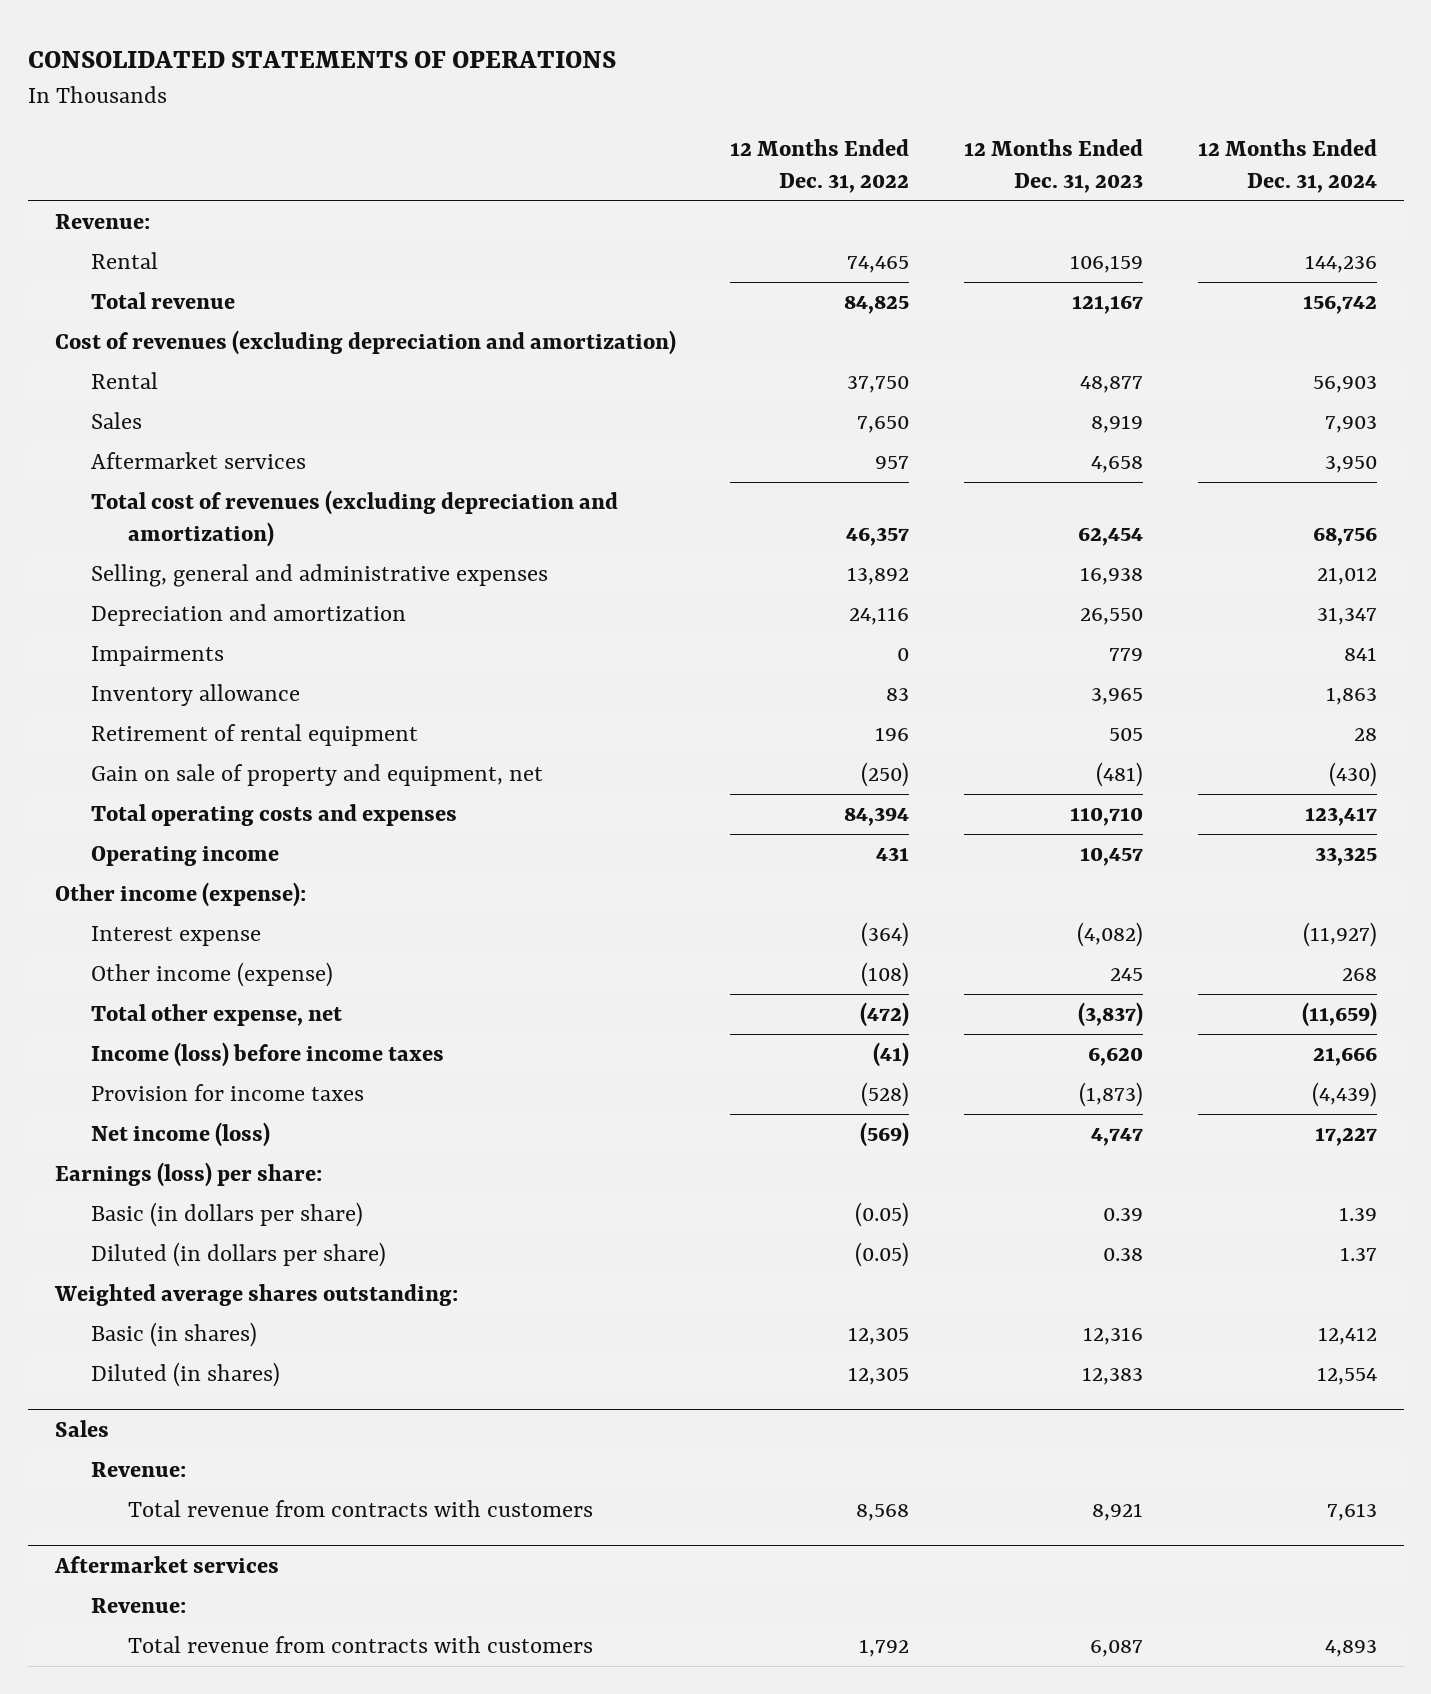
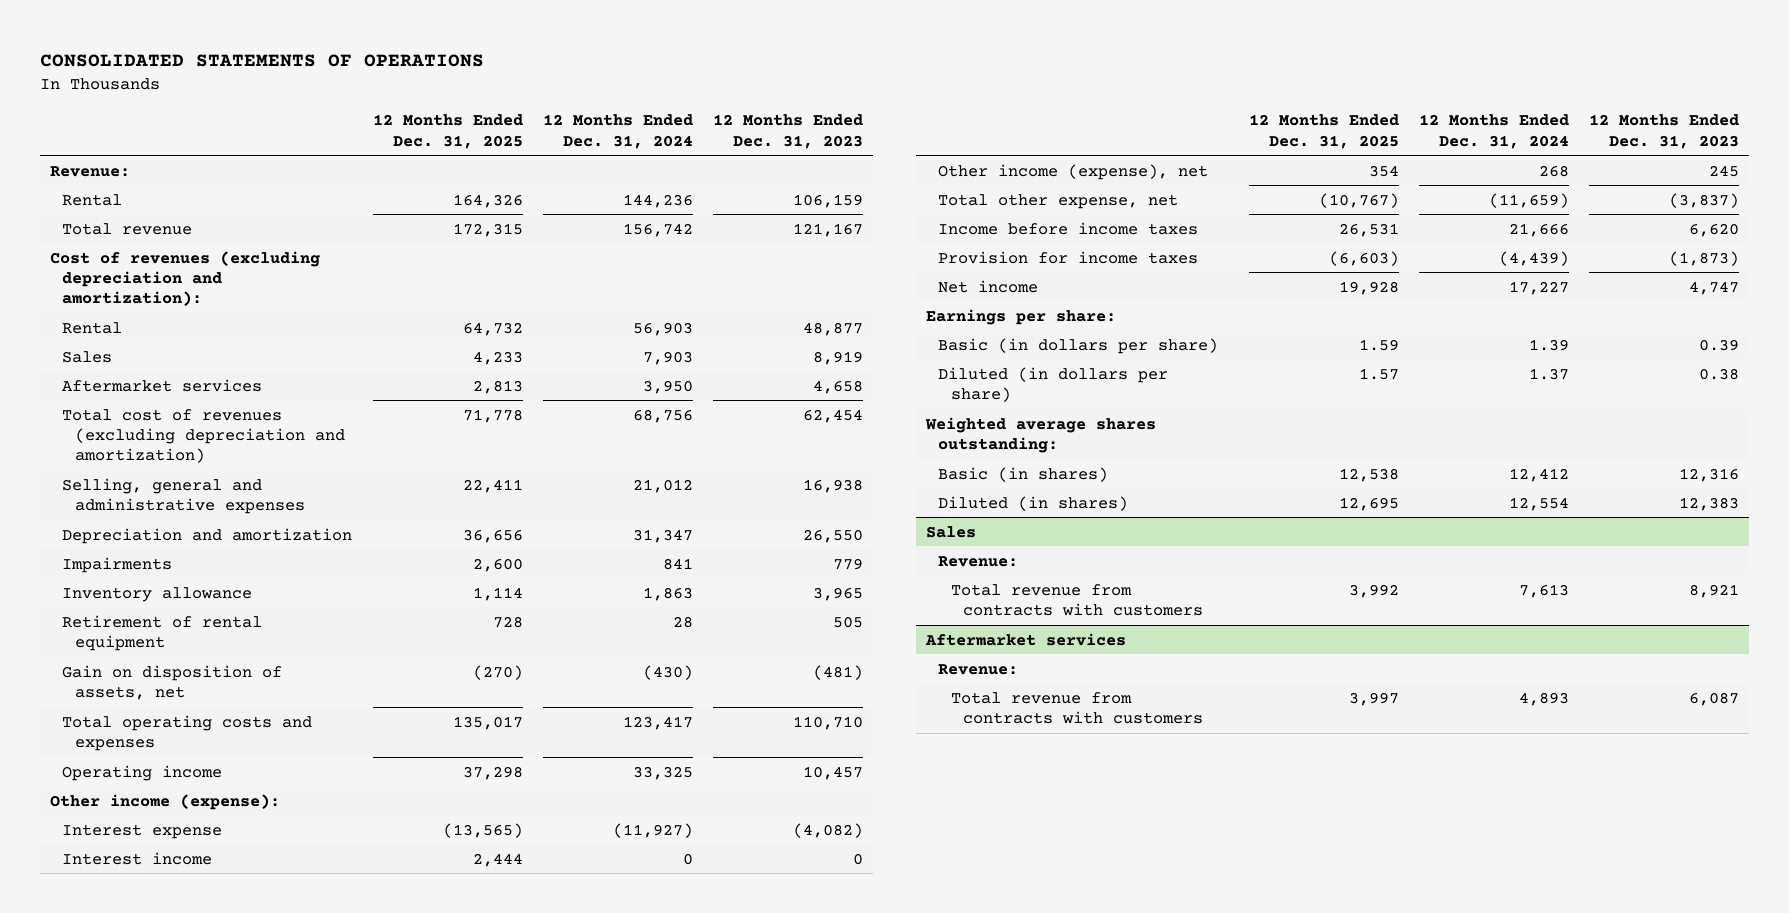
- | 12 Months Ended Dec. 31, 2022 | 12 Months Ended Dec. 31, 2023 | 12 Months Ended Dec. 31, 2024
+ | 12 Months Ended Dec. 31, 2025 | 12 Months Ended Dec. 31, 2024 | 12 Months Ended Dec. 31, 2023
- Cost of revenues (excluding depreciation and amortization)
+ Cost of revenues (excluding depreciation and amortization):
- Gain on sale of property and equipment, net | (250) | (481) | (430)
+ Gain on disposition of assets, net | (270) | (430) | (481)
- Other income (expense) | (108) | 245 | 268
+ Interest income | 2,444 | 0 | 0
+ Other income (expense), net | 354 | 268 | 245
- Income (loss) before income taxes | (41) | 6,620 | 21,666
+ Income before income taxes | 26,531 | 21,666 | 6,620
- Net income (loss) | (569) | 4,747 | 17,227
- Earnings (loss) per share:
+ Net income | 19,928 | 17,227 | 4,747
+ Earnings per share:

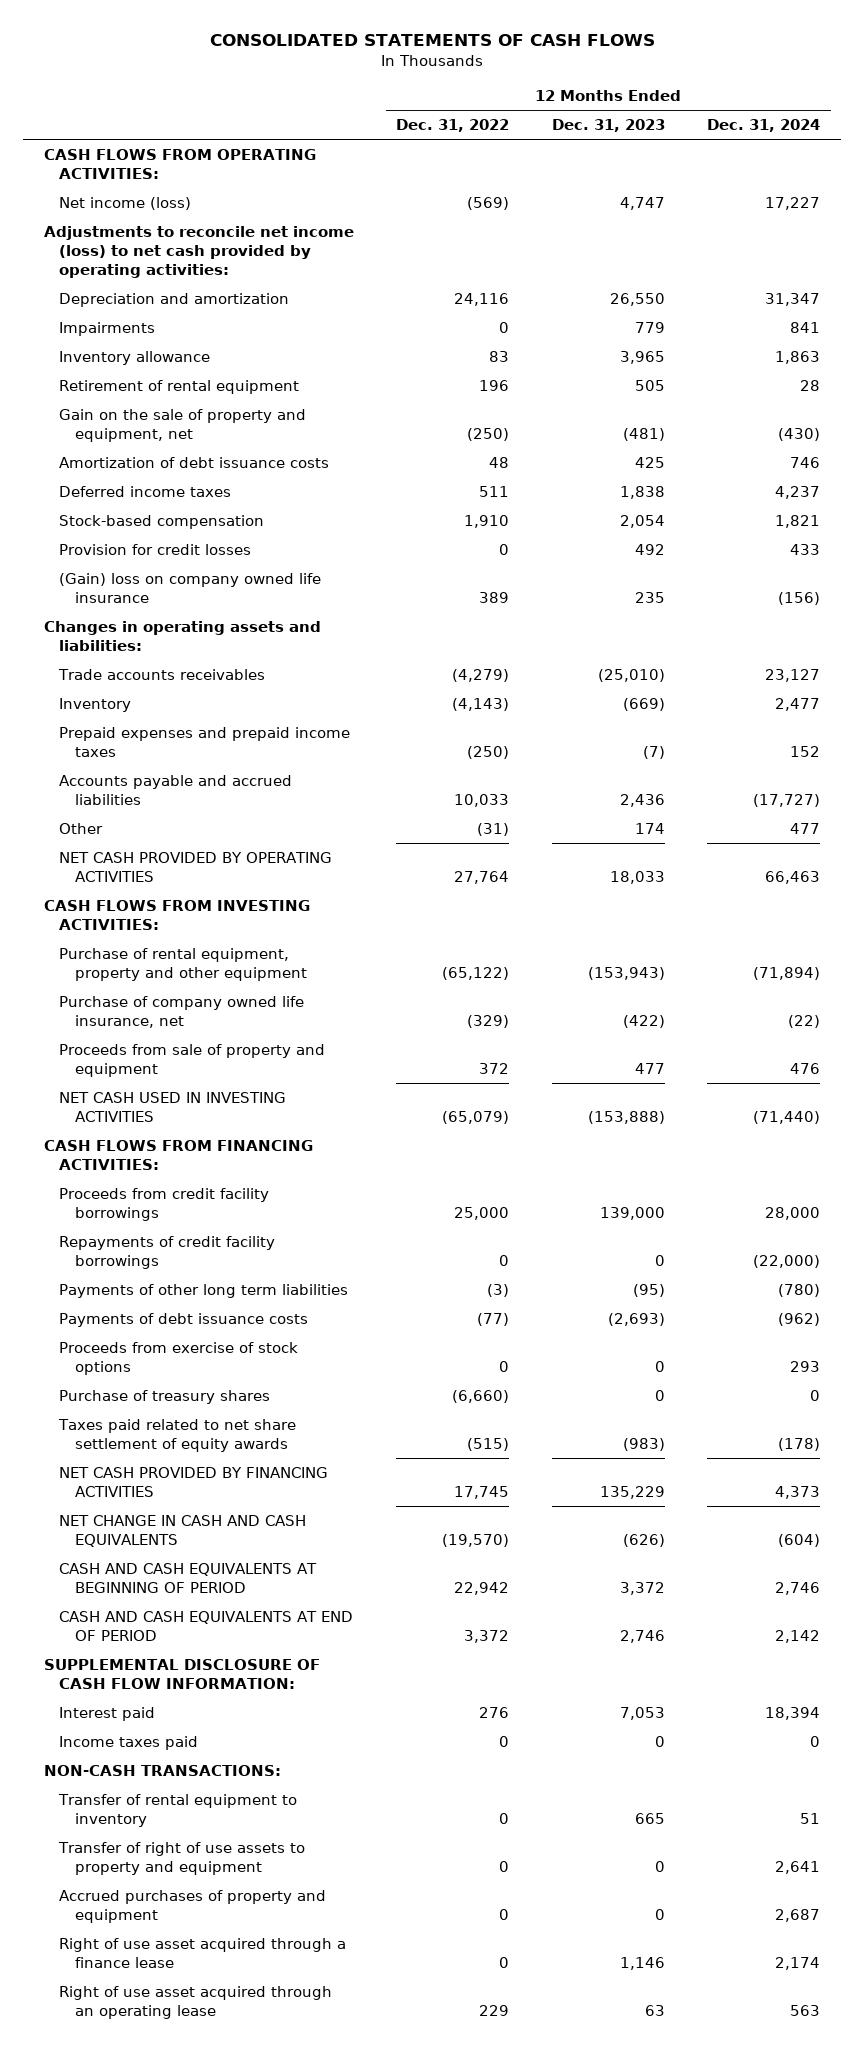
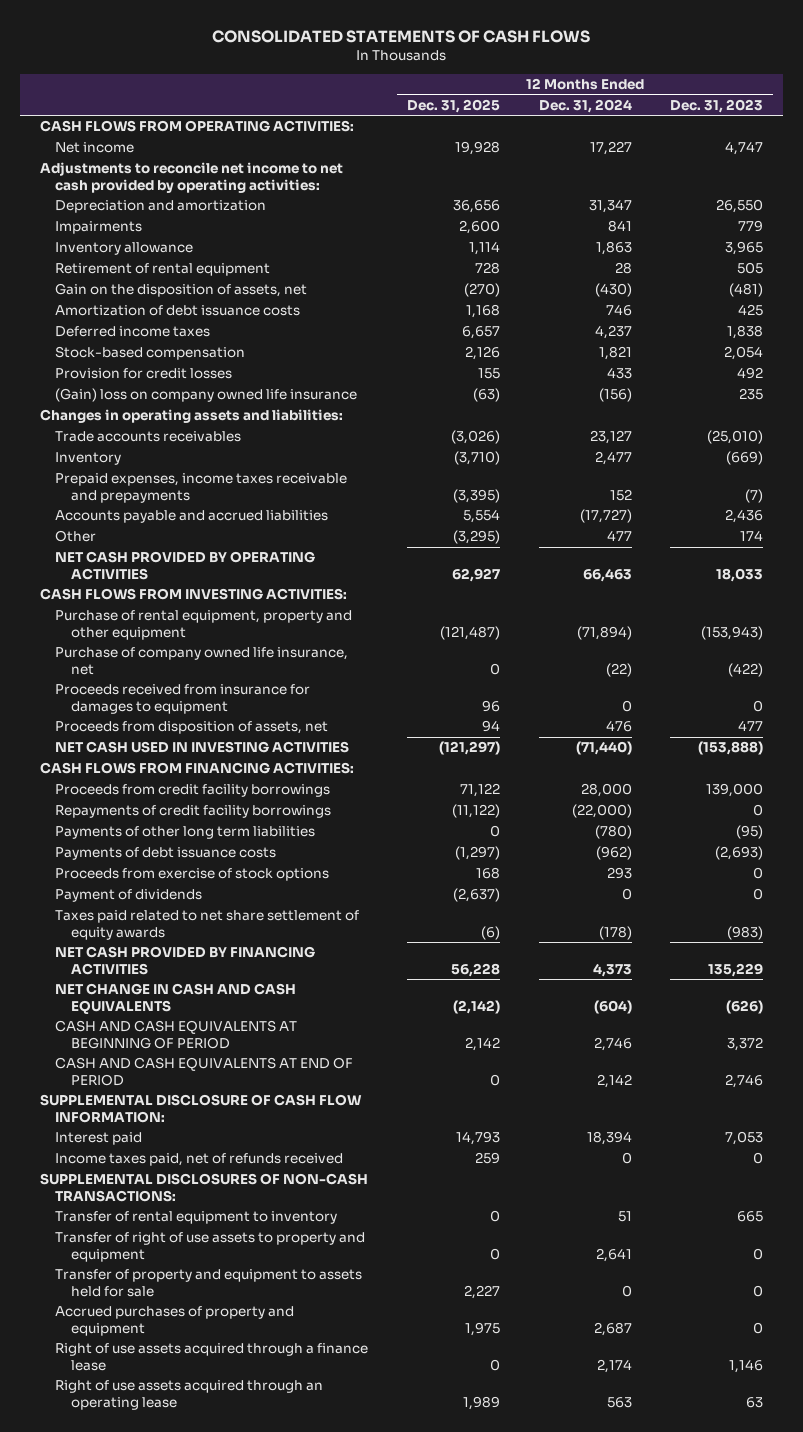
- | 12 Months Ended Dec. 31, 2022 | 12 Months Ended Dec. 31, 2023 | 12 Months Ended Dec. 31, 2024
+ | 12 Months Ended Dec. 31, 2025 | 12 Months Ended Dec. 31, 2024 | 12 Months Ended Dec. 31, 2023
- Net income (loss) | (569) | 4,747 | 17,227
- Adjustments to reconcile net income (loss) to net cash provided by operating activities:
+ Net income | 19,928 | 17,227 | 4,747
+ Adjustments to reconcile net income to net cash provided by operating activities:
- Gain on the sale of property and equipment, net | (250) | (481) | (430)
+ Gain on the disposition of assets, net | (270) | (430) | (481)
- Prepaid expenses and prepaid income taxes | (250) | (7) | 152
+ Prepaid expenses, income taxes receivable and prepayments | (3,395) | 152 | (7)
- Proceeds from sale of property and equipment | 372 | 477 | 476
+ Proceeds received from insurance for damages to equipment | 96 | 0 | 0
+ Proceeds from disposition of assets, net | 94 | 476 | 477
- Purchase of treasury shares | (6,660) | 0 | 0
+ Payment of dividends | (2,637) | 0 | 0
- Income taxes paid | 0 | 0 | 0
- NON-CASH TRANSACTIONS:
+ Income taxes paid, net of refunds received | 259 | 0 | 0
+ SUPPLEMENTAL DISCLOSURES OF NON-CASH TRANSACTIONS:
+ Transfer of property and equipment to assets held for sale | 2,227 | 0 | 0
- Right of use asset acquired through a finance lease | 0 | 1,146 | 2,174
- Right of use asset acquired through an operating lease | 229 | 63 | 563
+ Right of use assets acquired through a finance lease | 0 | 2,174 | 1,146
+ Right of use assets acquired through an operating lease | 1,989 | 563 | 63

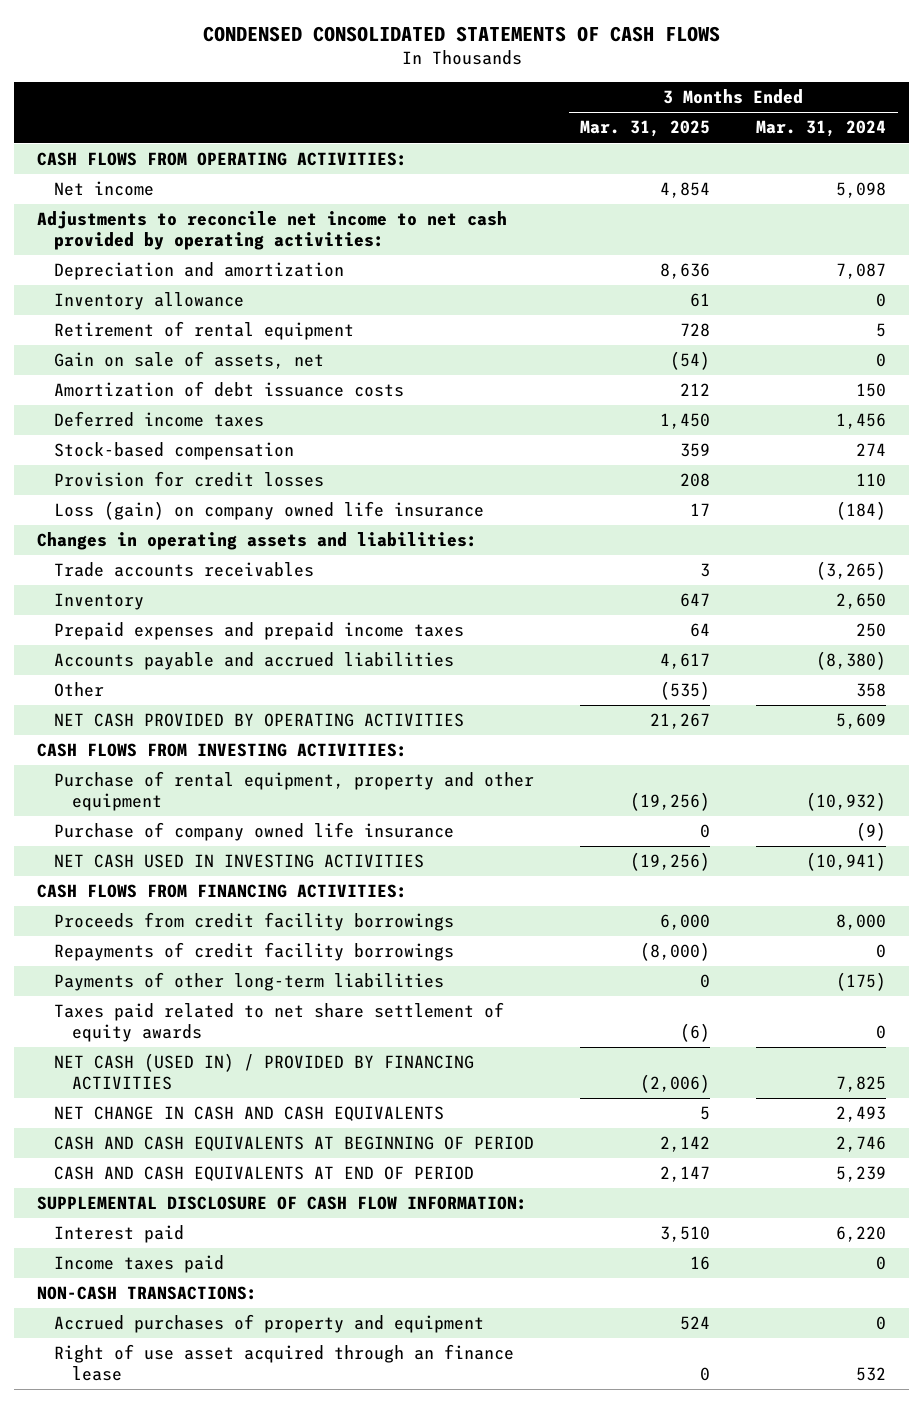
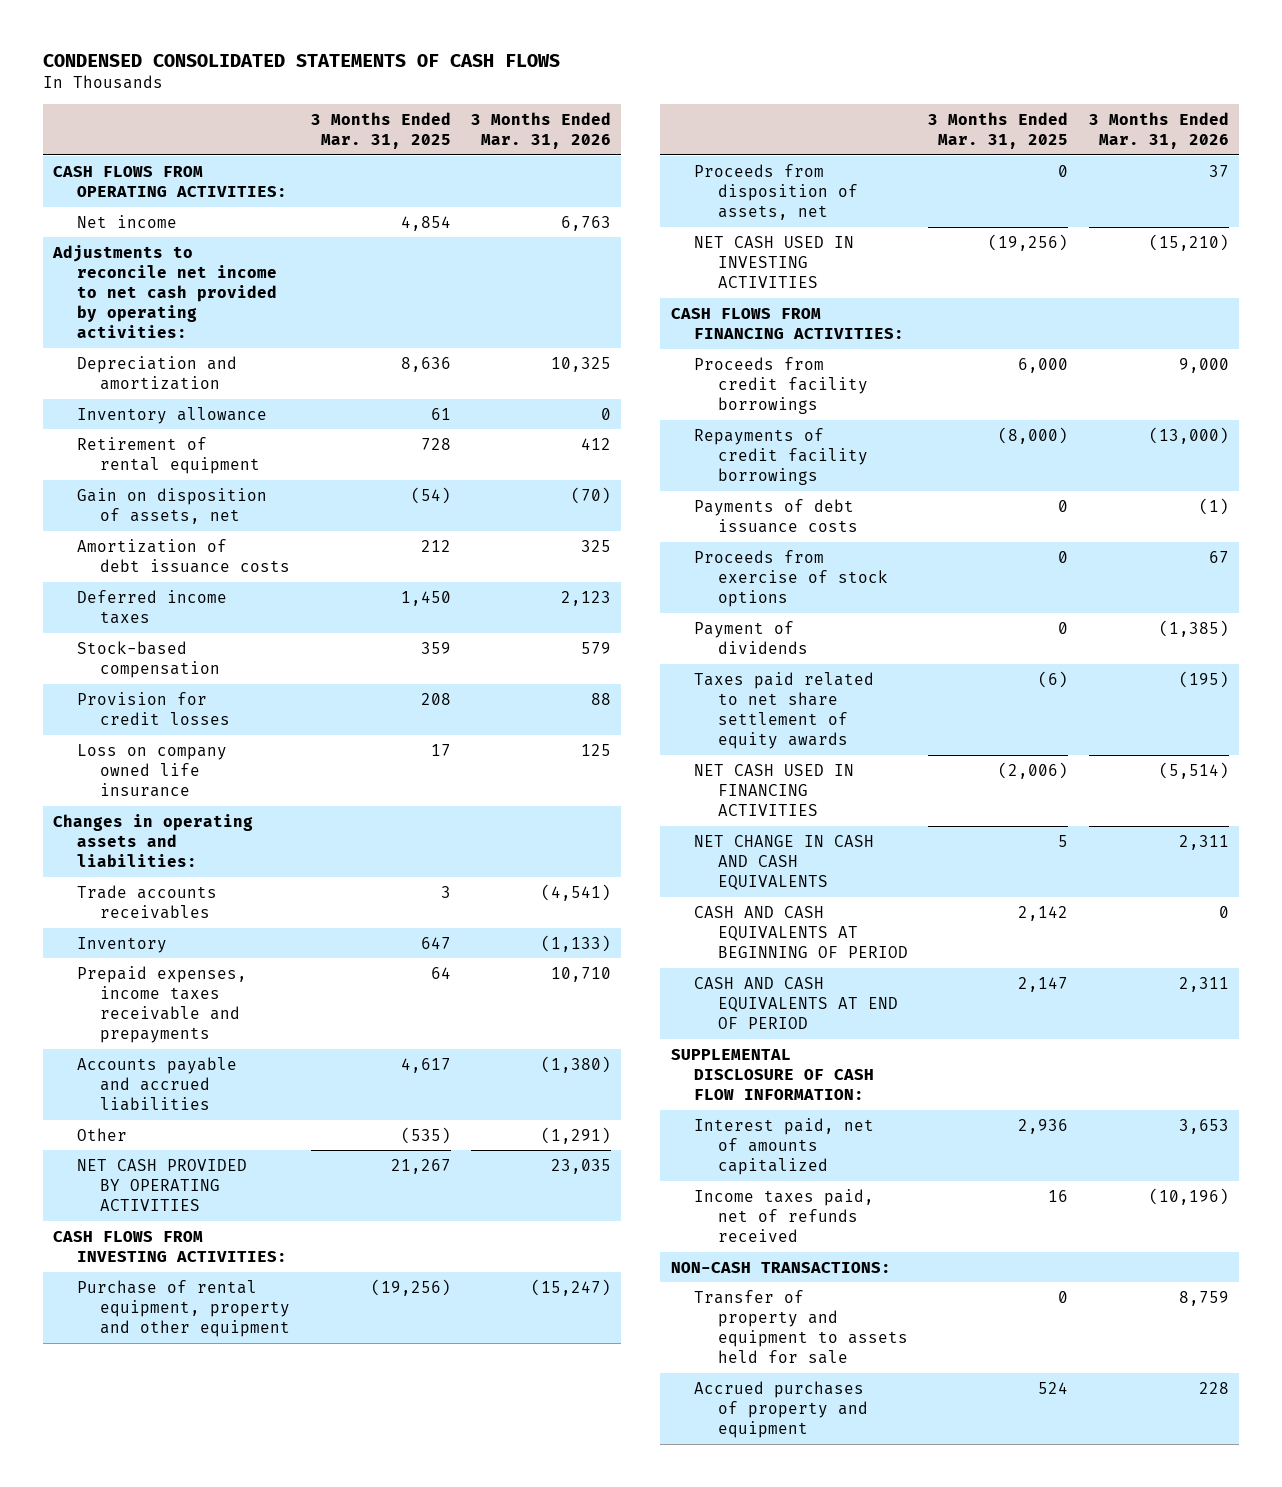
- | 3 Months Ended Mar. 31, 2025 | 3 Months Ended Mar. 31, 2024
+ | 3 Months Ended Mar. 31, 2025 | 3 Months Ended Mar. 31, 2026
- Gain on sale of assets, net | (54) | 0
+ Gain on disposition of assets, net | (54) | (70)
- Loss (gain) on company owned life insurance | 17 | (184)
+ Loss on company owned life insurance | 17 | 125
- Prepaid expenses and prepaid income taxes | 64 | 250
+ Prepaid expenses, income taxes receivable and prepayments | 64 | 10,710
- Purchase of company owned life insurance | 0 | (9)
+ Proceeds from disposition of assets, net | 0 | 37
- Payments of other long-term liabilities | 0 | (175)
+ Payments of debt issuance costs | 0 | (1)
+ Proceeds from exercise of stock options | 0 | 67
+ Payment of dividends | 0 | (1,385)
- NET CASH (USED IN) / PROVIDED BY FINANCING ACTIVITIES | (2,006) | 7,825
+ NET CASH USED IN FINANCING ACTIVITIES | (2,006) | (5,514)
- Interest paid | 3,510 | 6,220
- Income taxes paid | 16 | 0
+ Interest paid, net of amounts capitalized | 2,936 | 3,653
+ Income taxes paid, net of refunds received | 16 | (10,196)
+ Transfer of property and equipment to assets held for sale | 0 | 8,759
- Right of use asset acquired through an finance lease | 0 | 532

